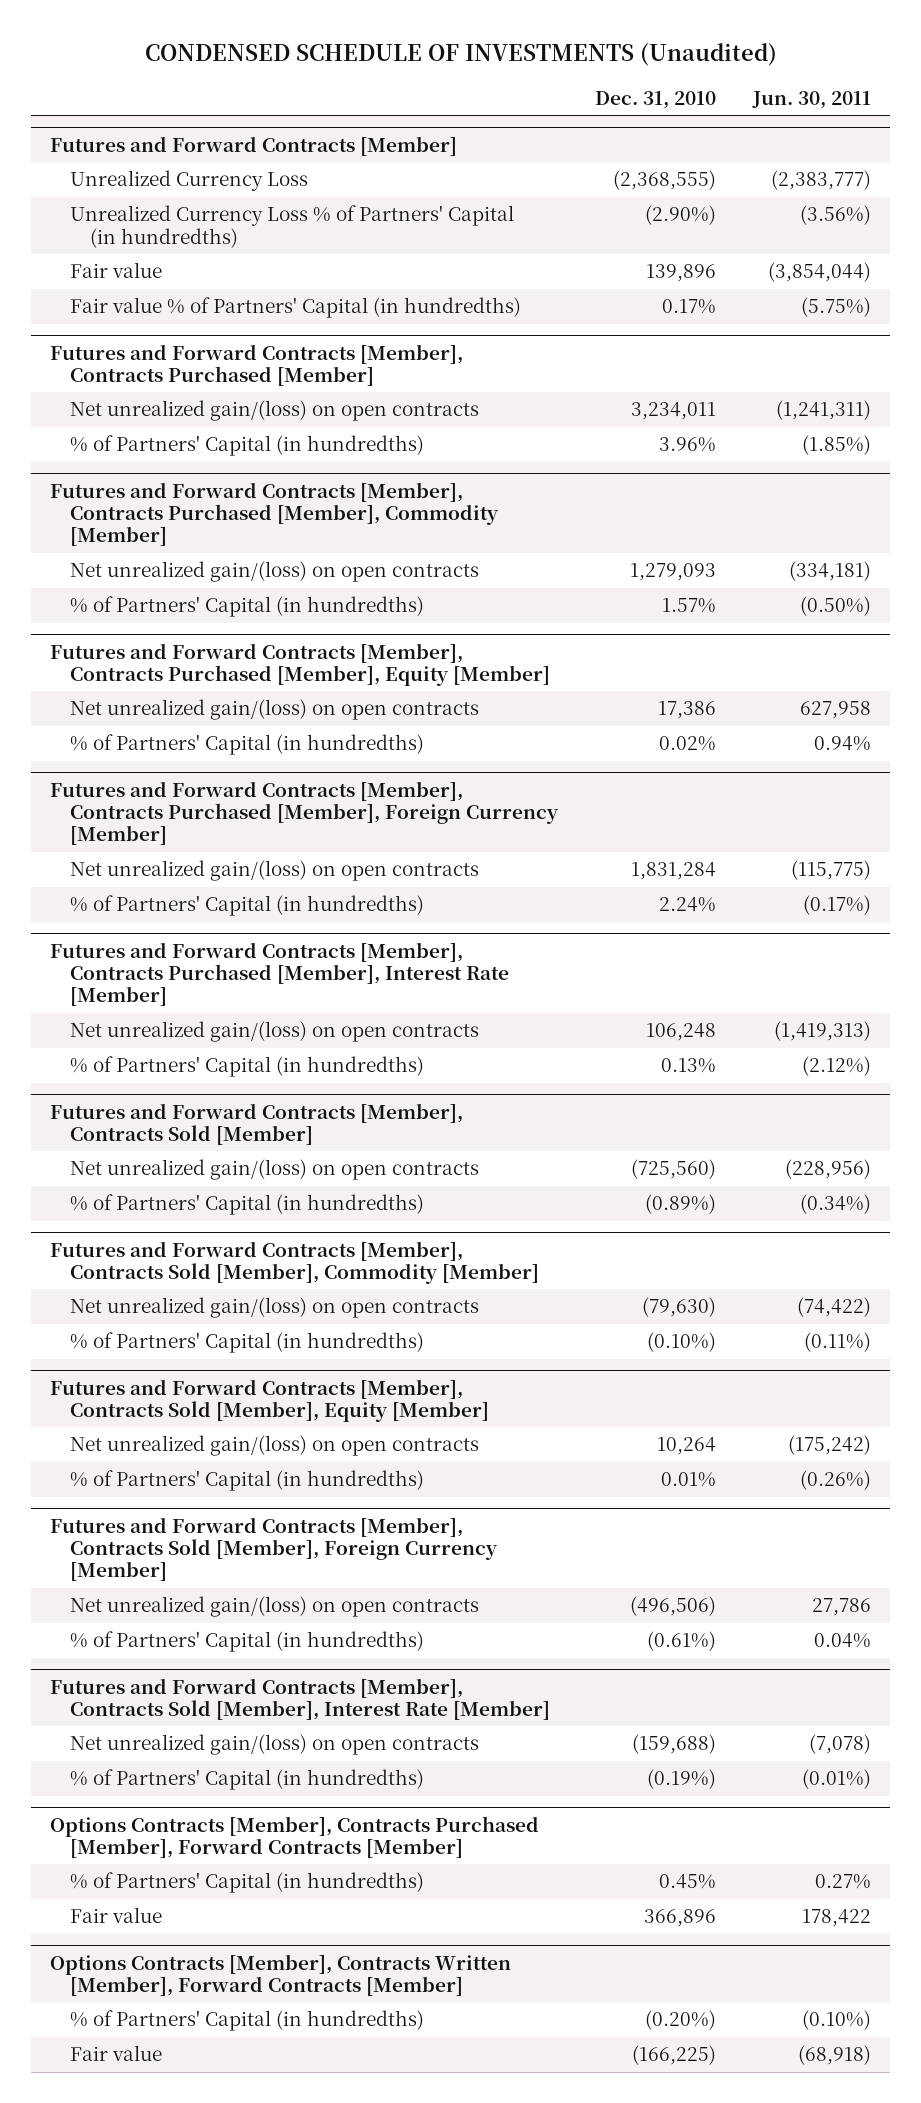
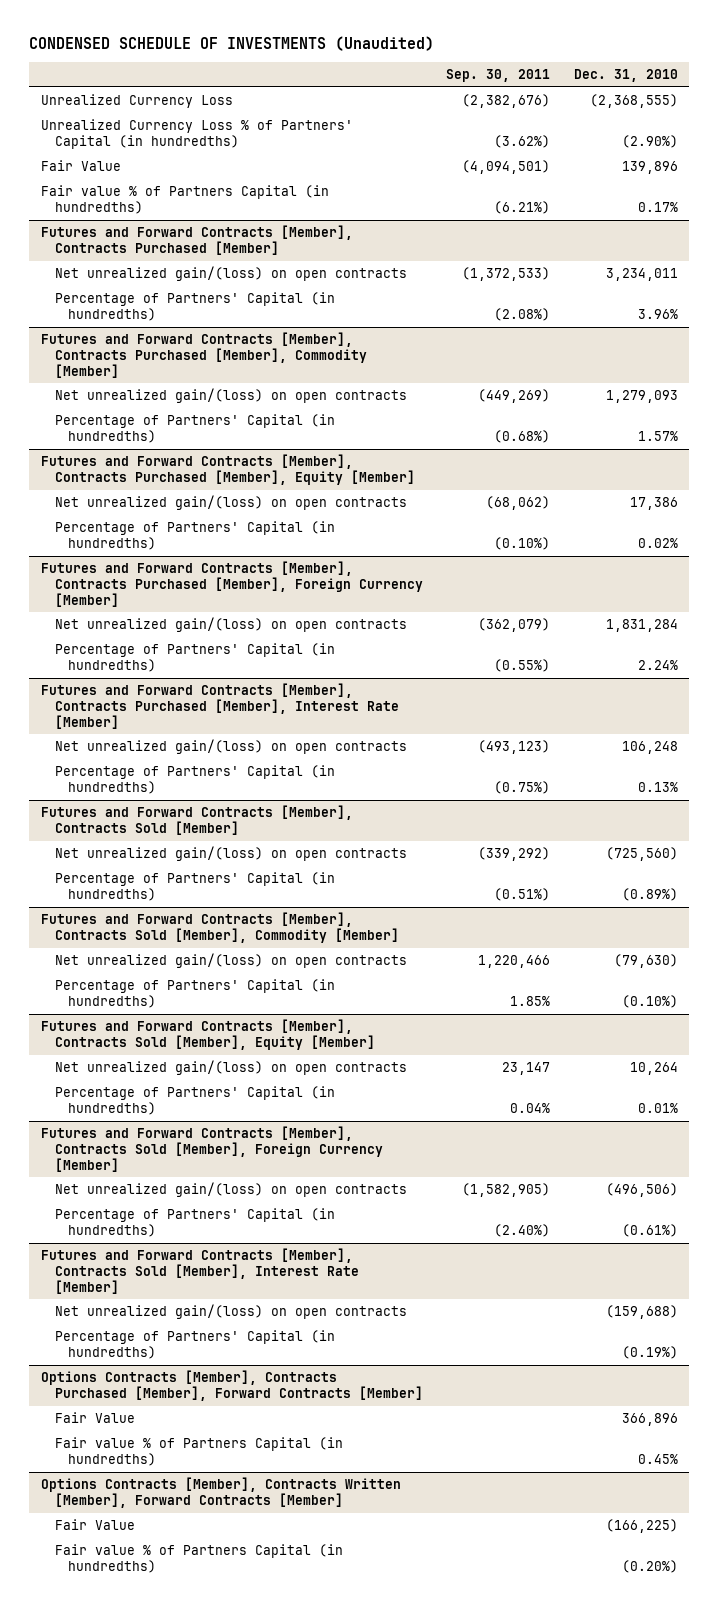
- | Dec. 31, 2010 | Jun. 30, 2011
+ | Sep. 30, 2011 | Dec. 31, 2010
- Futures and Forward Contracts [Member]
- Fair value | 139,896 | (3,854,044)
- Fair value % of Partners' Capital (in hundredths) | 0.17% | (5.75%)
+ Fair Value | (4,094,501) | 139,896
+ Fair value % of Partners Capital (in hundredths) | (6.21%) | 0.17%
@ Futures and Forward Contracts [Member], Contracts Purchased [Member]
- % of Partners' Capital (in hundredths) | 3.96% | (1.85%)
+ Percentage of Partners' Capital (in hundredths) | (2.08%) | 3.96%
@ Futures and Forward Contracts [Member], Contracts Purchased [Member], Commodity [Member]
- % of Partners' Capital (in hundredths) | 1.57% | (0.50%)
+ Percentage of Partners' Capital (in hundredths) | (0.68%) | 1.57%
@ Futures and Forward Contracts [Member], Contracts Purchased [Member], Equity [Member]
- % of Partners' Capital (in hundredths) | 0.02% | 0.94%
+ Percentage of Partners' Capital (in hundredths) | (0.10%) | 0.02%
@ Futures and Forward Contracts [Member], Contracts Purchased [Member], Foreign Currency [Member]
- % of Partners' Capital (in hundredths) | 2.24% | (0.17%)
+ Percentage of Partners' Capital (in hundredths) | (0.55%) | 2.24%
@ Futures and Forward Contracts [Member], Contracts Purchased [Member], Interest Rate [Member]
- % of Partners' Capital (in hundredths) | 0.13% | (2.12%)
+ Percentage of Partners' Capital (in hundredths) | (0.75%) | 0.13%
@ Futures and Forward Contracts [Member], Contracts Sold [Member]
- % of Partners' Capital (in hundredths) | (0.89%) | (0.34%)
+ Percentage of Partners' Capital (in hundredths) | (0.51%) | (0.89%)
@ Futures and Forward Contracts [Member], Contracts Sold [Member], Commodity [Member]
- % of Partners' Capital (in hundredths) | (0.10%) | (0.11%)
+ Percentage of Partners' Capital (in hundredths) | 1.85% | (0.10%)
@ Futures and Forward Contracts [Member], Contracts Sold [Member], Equity [Member]
- % of Partners' Capital (in hundredths) | 0.01% | (0.26%)
+ Percentage of Partners' Capital (in hundredths) | 0.04% | 0.01%
@ Futures and Forward Contracts [Member], Contracts Sold [Member], Foreign Currency [Member]
- % of Partners' Capital (in hundredths) | (0.61%) | 0.04%
+ Percentage of Partners' Capital (in hundredths) | (2.40%) | (0.61%)
@ Futures and Forward Contracts [Member], Contracts Sold [Member], Interest Rate [Member]
- % of Partners' Capital (in hundredths) | (0.19%) | (0.01%)
+ Percentage of Partners' Capital (in hundredths) | | (0.19%)
@ Options Contracts [Member], Contracts Purchased [Member], Forward Contracts [Member]
- % of Partners' Capital (in hundredths) | 0.45% | 0.27%
- Fair value | 366,896 | 178,422
+ Fair Value | | 366,896
+ Fair value % of Partners Capital (in hundredths) | | 0.45%
@ Options Contracts [Member], Contracts Written [Member], Forward Contracts [Member]
- % of Partners' Capital (in hundredths) | (0.20%) | (0.10%)
- Fair value | (166,225) | (68,918)
+ Fair Value | | (166,225)
+ Fair value % of Partners Capital (in hundredths) | | (0.20%)

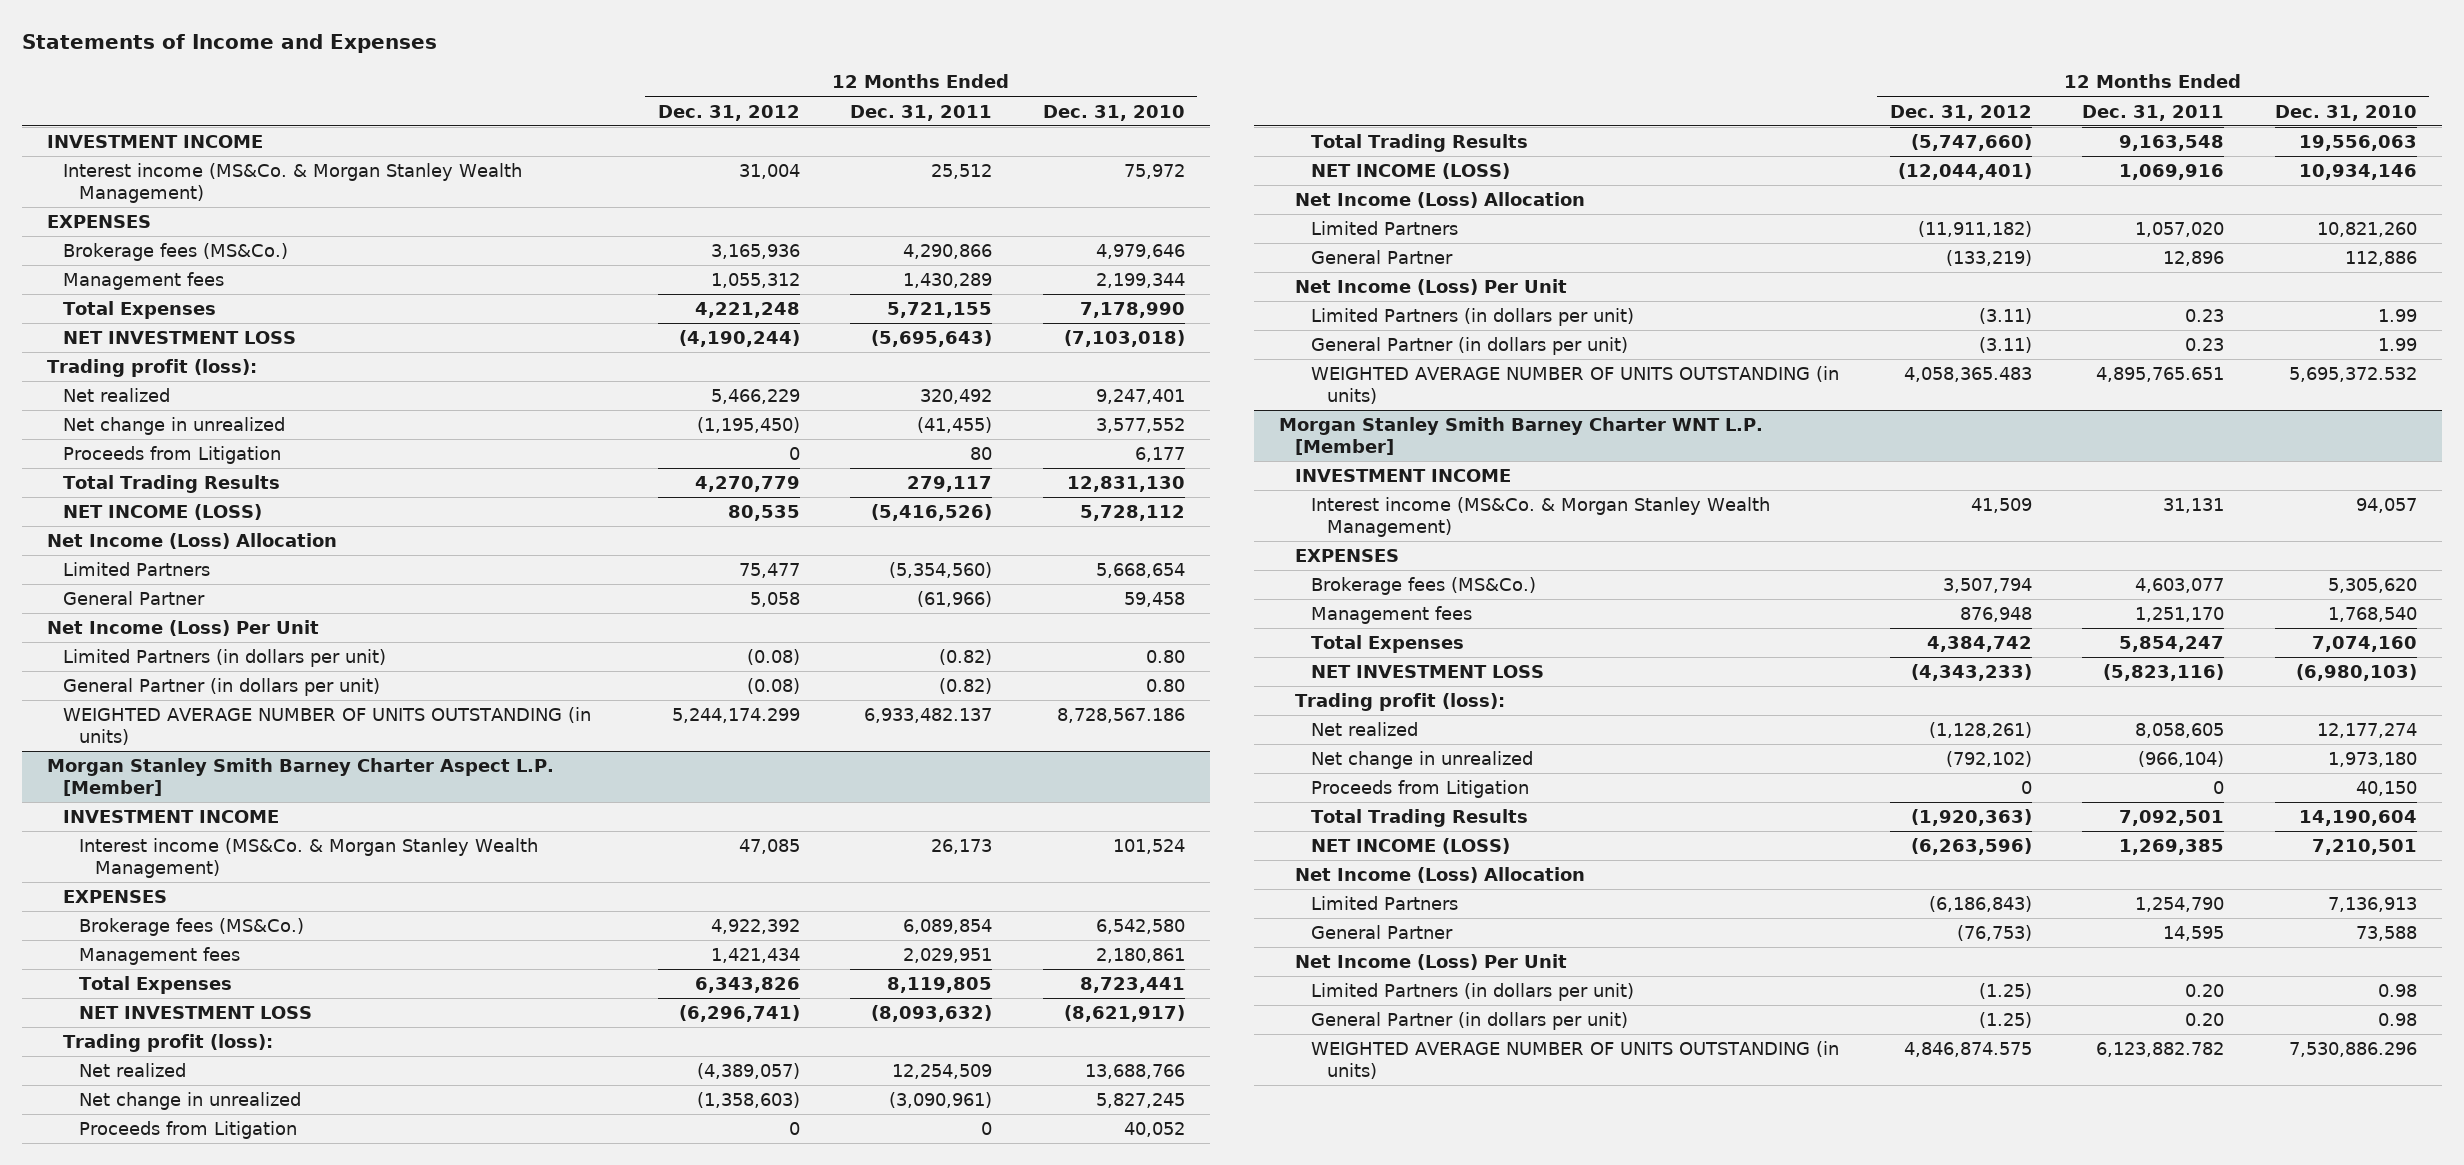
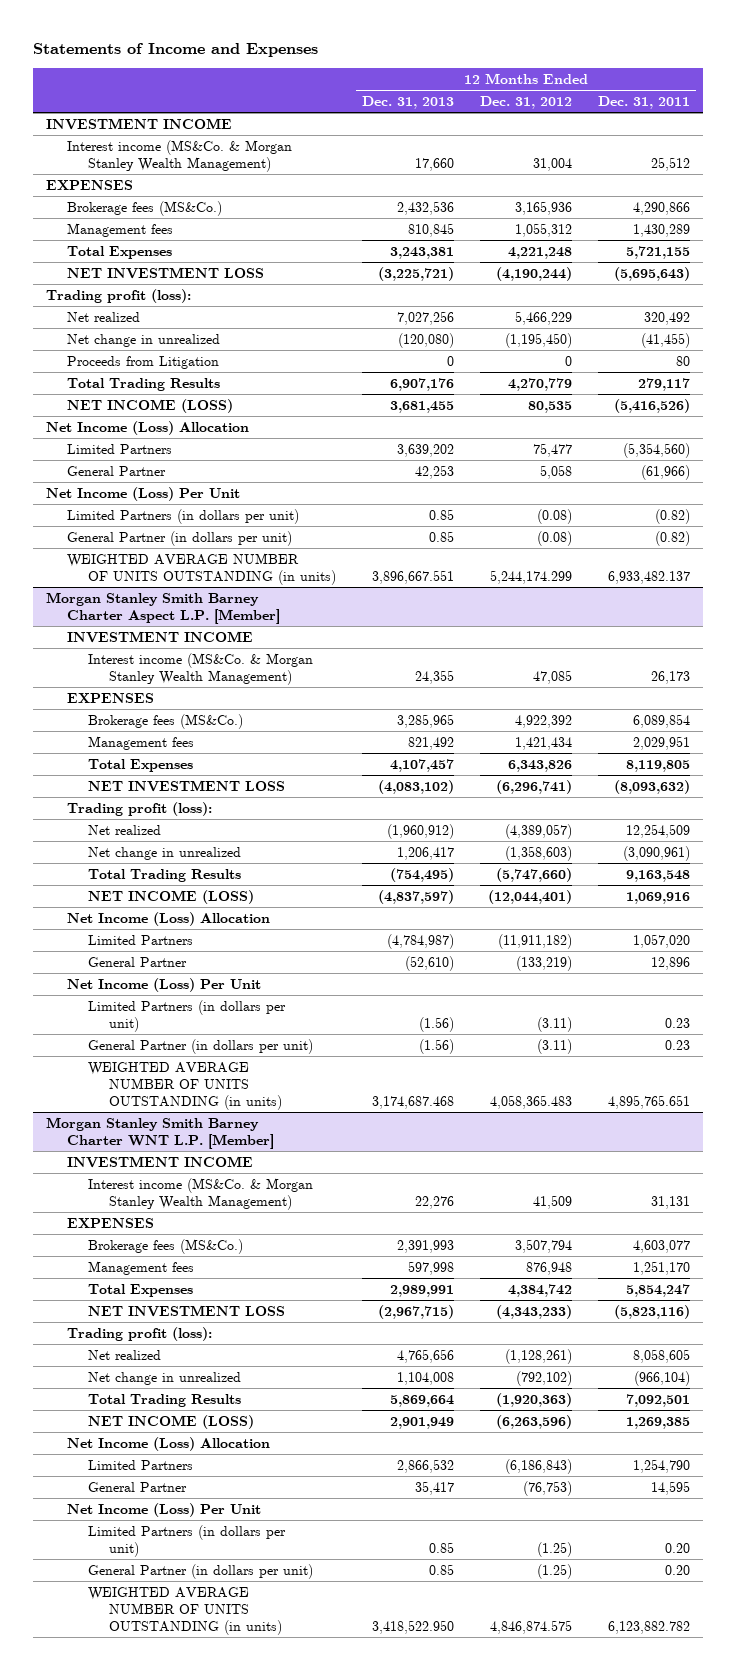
- | 12 Months Ended Dec. 31, 2012 | 12 Months Ended Dec. 31, 2011 | 12 Months Ended Dec. 31, 2010
+ | 12 Months Ended Dec. 31, 2013 | 12 Months Ended Dec. 31, 2012 | 12 Months Ended Dec. 31, 2011
@ Morgan Stanley Smith Barney Charter Aspect L.P. [Member]
- Proceeds from Litigation | 0 | 0 | 40,052
@ Morgan Stanley Smith Barney Charter WNT L.P. [Member]
- Proceeds from Litigation | 0 | 0 | 40,150

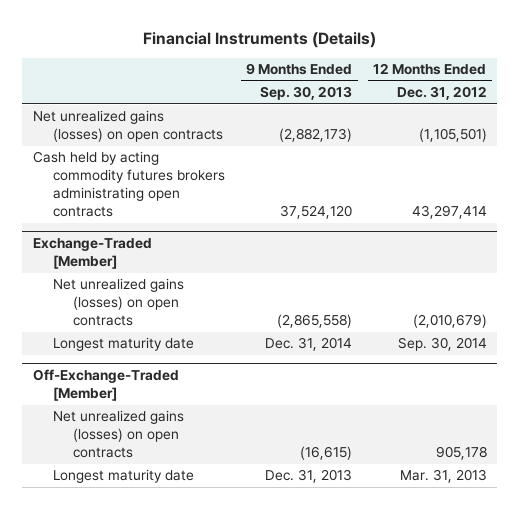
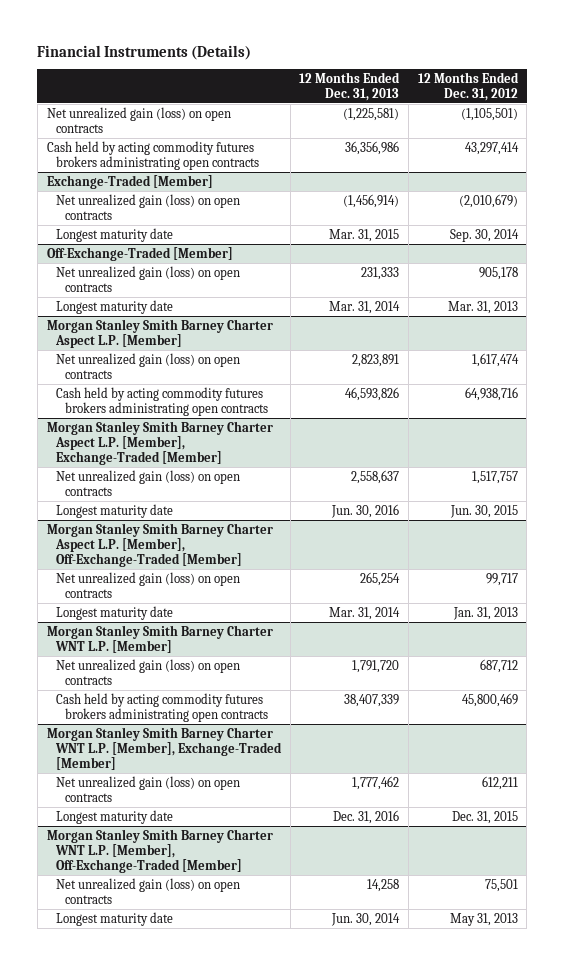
- | 9 Months Ended Sep. 30, 2013 | 12 Months Ended Dec. 31, 2012
+ | 12 Months Ended Dec. 31, 2013 | 12 Months Ended Dec. 31, 2012
- Net unrealized gains (losses) on open contracts | (2,882,173) | (1,105,501)
+ Net unrealized gain (loss) on open contracts | (1,225,581) | (1,105,501)
@ Exchange-Traded [Member]
- Net unrealized gains (losses) on open contracts | (2,865,558) | (2,010,679)
+ Net unrealized gain (loss) on open contracts | (1,456,914) | (2,010,679)
@ Off-Exchange-Traded [Member]
- Net unrealized gains (losses) on open contracts | (16,615) | 905,178
+ Net unrealized gain (loss) on open contracts | 231,333 | 905,178
+ Morgan Stanley Smith Barney Charter Aspect L.P. [Member]
+ Net unrealized gain (loss) on open contracts | 2,823,891 | 1,617,474
+ Cash held by acting commodity futures brokers administrating open contracts | 46,593,826 | 64,938,716
+ Morgan Stanley Smith Barney Charter Aspect L.P. [Member], Exchange-Traded [Member]
+ Net unrealized gain (loss) on open contracts | 2,558,637 | 1,517,757
+ Longest maturity date | Jun. 30, 2016 | Jun. 30, 2015
+ Morgan Stanley Smith Barney Charter Aspect L.P. [Member], Off-Exchange-Traded [Member]
+ Net unrealized gain (loss) on open contracts | 265,254 | 99,717
+ Longest maturity date | Mar. 31, 2014 | Jan. 31, 2013
+ Morgan Stanley Smith Barney Charter WNT L.P. [Member]
+ Net unrealized gain (loss) on open contracts | 1,791,720 | 687,712
+ Cash held by acting commodity futures brokers administrating open contracts | 38,407,339 | 45,800,469
+ Morgan Stanley Smith Barney Charter WNT L.P. [Member], Exchange-Traded [Member]
+ Net unrealized gain (loss) on open contracts | 1,777,462 | 612,211
+ Longest maturity date | Dec. 31, 2016 | Dec. 31, 2015
+ Morgan Stanley Smith Barney Charter WNT L.P. [Member], Off-Exchange-Traded [Member]
+ Net unrealized gain (loss) on open contracts | 14,258 | 75,501
+ Longest maturity date | Jun. 30, 2014 | May 31, 2013

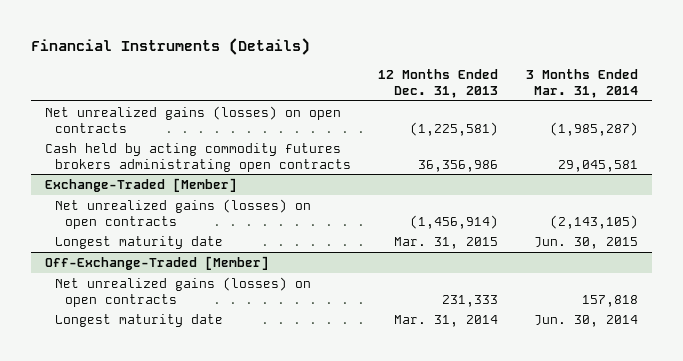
- | 12 Months Ended Dec. 31, 2013 | 12 Months Ended Dec. 31, 2012
+ | 12 Months Ended Dec. 31, 2013 | 3 Months Ended Mar. 31, 2014
- Net unrealized gain (loss) on open contracts | (1,225,581) | (1,105,501)
+ Net unrealized gains (losses) on open contracts | (1,225,581) | (1,985,287)
@ Exchange-Traded [Member]
- Net unrealized gain (loss) on open contracts | (1,456,914) | (2,010,679)
+ Net unrealized gains (losses) on open contracts | (1,456,914) | (2,143,105)
@ Off-Exchange-Traded [Member]
- Net unrealized gain (loss) on open contracts | 231,333 | 905,178
- Longest maturity date | Mar. 31, 2014 | Mar. 31, 2013
- Morgan Stanley Smith Barney Charter Aspect L.P. [Member]
- Net unrealized gain (loss) on open contracts | 2,823,891 | 1,617,474
- Cash held by acting commodity futures brokers administrating open contracts | 46,593,826 | 64,938,716
- Morgan Stanley Smith Barney Charter Aspect L.P. [Member], Exchange-Traded [Member]
- Net unrealized gain (loss) on open contracts | 2,558,637 | 1,517,757
- Longest maturity date | Jun. 30, 2016 | Jun. 30, 2015
- Morgan Stanley Smith Barney Charter Aspect L.P. [Member], Off-Exchange-Traded [Member]
- Net unrealized gain (loss) on open contracts | 265,254 | 99,717
@ Off-Exchange-Traded [Member]
+ Net unrealized gains (losses) on open contracts | 231,333 | 157,818
- Morgan Stanley Smith Barney Charter WNT L.P. [Member]
- Net unrealized gain (loss) on open contracts | 1,791,720 | 687,712
- Cash held by acting commodity futures brokers administrating open contracts | 38,407,339 | 45,800,469
- Morgan Stanley Smith Barney Charter WNT L.P. [Member], Exchange-Traded [Member]
- Net unrealized gain (loss) on open contracts | 1,777,462 | 612,211
- Longest maturity date | Dec. 31, 2016 | Dec. 31, 2015
- Morgan Stanley Smith Barney Charter WNT L.P. [Member], Off-Exchange-Traded [Member]
- Net unrealized gain (loss) on open contracts | 14,258 | 75,501
- Longest maturity date | Jun. 30, 2014 | May 31, 2013

